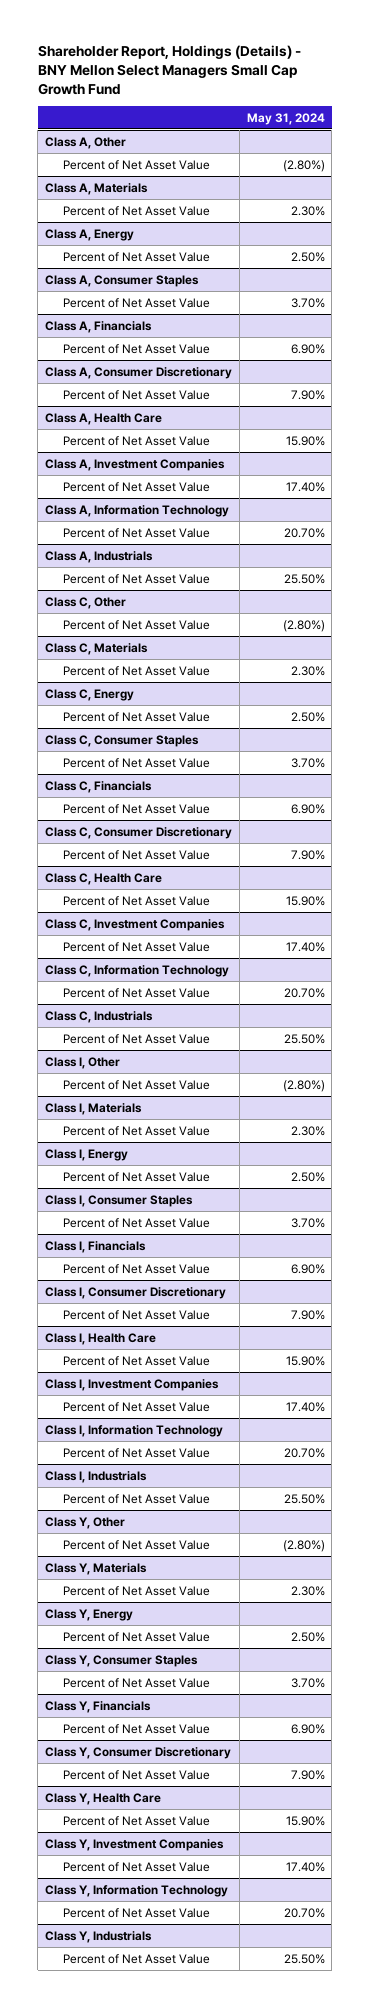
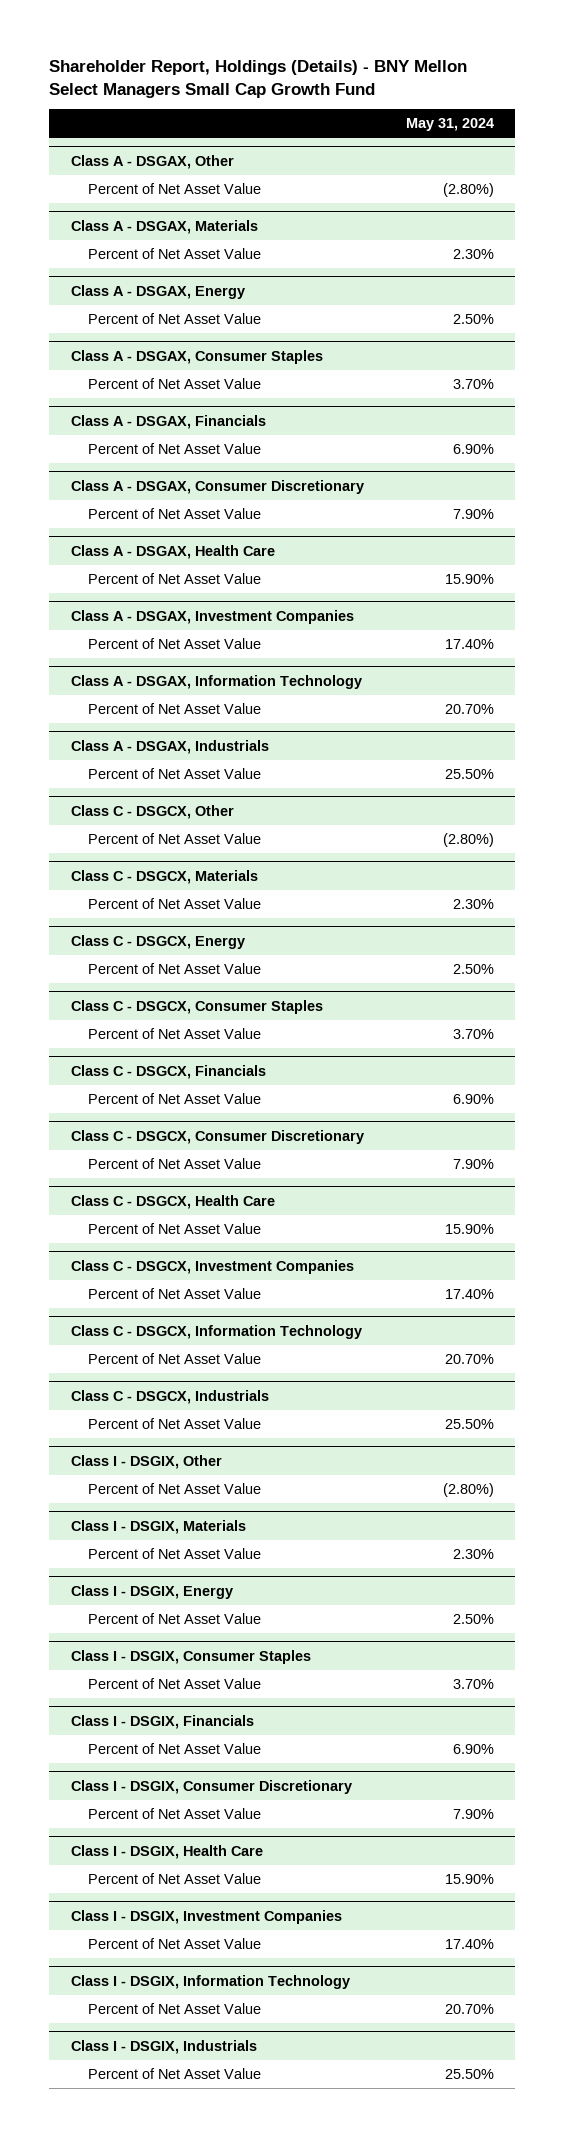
- Class A, Other
- Percent of Net Asset Value | (2.80%)
- Class A, Materials
- Percent of Net Asset Value | 2.30%
- Class A, Energy
- Percent of Net Asset Value | 2.50%
- Class A, Consumer Staples
- Percent of Net Asset Value | 3.70%
- Class A, Financials
- Percent of Net Asset Value | 6.90%
- Class A, Consumer Discretionary
- Percent of Net Asset Value | 7.90%
- Class A, Health Care
- Percent of Net Asset Value | 15.90%
- Class A, Investment Companies
- Percent of Net Asset Value | 17.40%
- Class A, Information Technology
- Percent of Net Asset Value | 20.70%
- Class A, Industrials
- Percent of Net Asset Value | 25.50%
- Class C, Other
+ Class A - DSGAX, Other
- Class C, Materials
+ Class A - DSGAX, Materials
- Class C, Energy
+ Class A - DSGAX, Energy
- Class C, Consumer Staples
+ Class A - DSGAX, Consumer Staples
- Class C, Financials
+ Class A - DSGAX, Financials
- Class C, Consumer Discretionary
+ Class A - DSGAX, Consumer Discretionary
- Class C, Health Care
+ Class A - DSGAX, Health Care
- Class C, Investment Companies
+ Class A - DSGAX, Investment Companies
- Class C, Information Technology
+ Class A - DSGAX, Information Technology
- Class C, Industrials
+ Class A - DSGAX, Industrials
- Class I, Other
+ Class C - DSGCX, Other
- Class I, Materials
+ Class C - DSGCX, Materials
- Class I, Energy
+ Class C - DSGCX, Energy
- Class I, Consumer Staples
+ Class C - DSGCX, Consumer Staples
- Class I, Financials
+ Class C - DSGCX, Financials
- Class I, Consumer Discretionary
+ Class C - DSGCX, Consumer Discretionary
- Class I, Health Care
+ Class C - DSGCX, Health Care
- Class I, Investment Companies
+ Class C - DSGCX, Investment Companies
- Class I, Information Technology
+ Class C - DSGCX, Information Technology
- Class I, Industrials
+ Class C - DSGCX, Industrials
- Class Y, Other
+ Class I - DSGIX, Other
- Class Y, Materials
+ Class I - DSGIX, Materials
- Class Y, Energy
+ Class I - DSGIX, Energy
- Class Y, Consumer Staples
+ Class I - DSGIX, Consumer Staples
- Class Y, Financials
+ Class I - DSGIX, Financials
- Class Y, Consumer Discretionary
+ Class I - DSGIX, Consumer Discretionary
- Class Y, Health Care
+ Class I - DSGIX, Health Care
- Class Y, Investment Companies
+ Class I - DSGIX, Investment Companies
- Class Y, Information Technology
+ Class I - DSGIX, Information Technology
- Class Y, Industrials
+ Class I - DSGIX, Industrials

